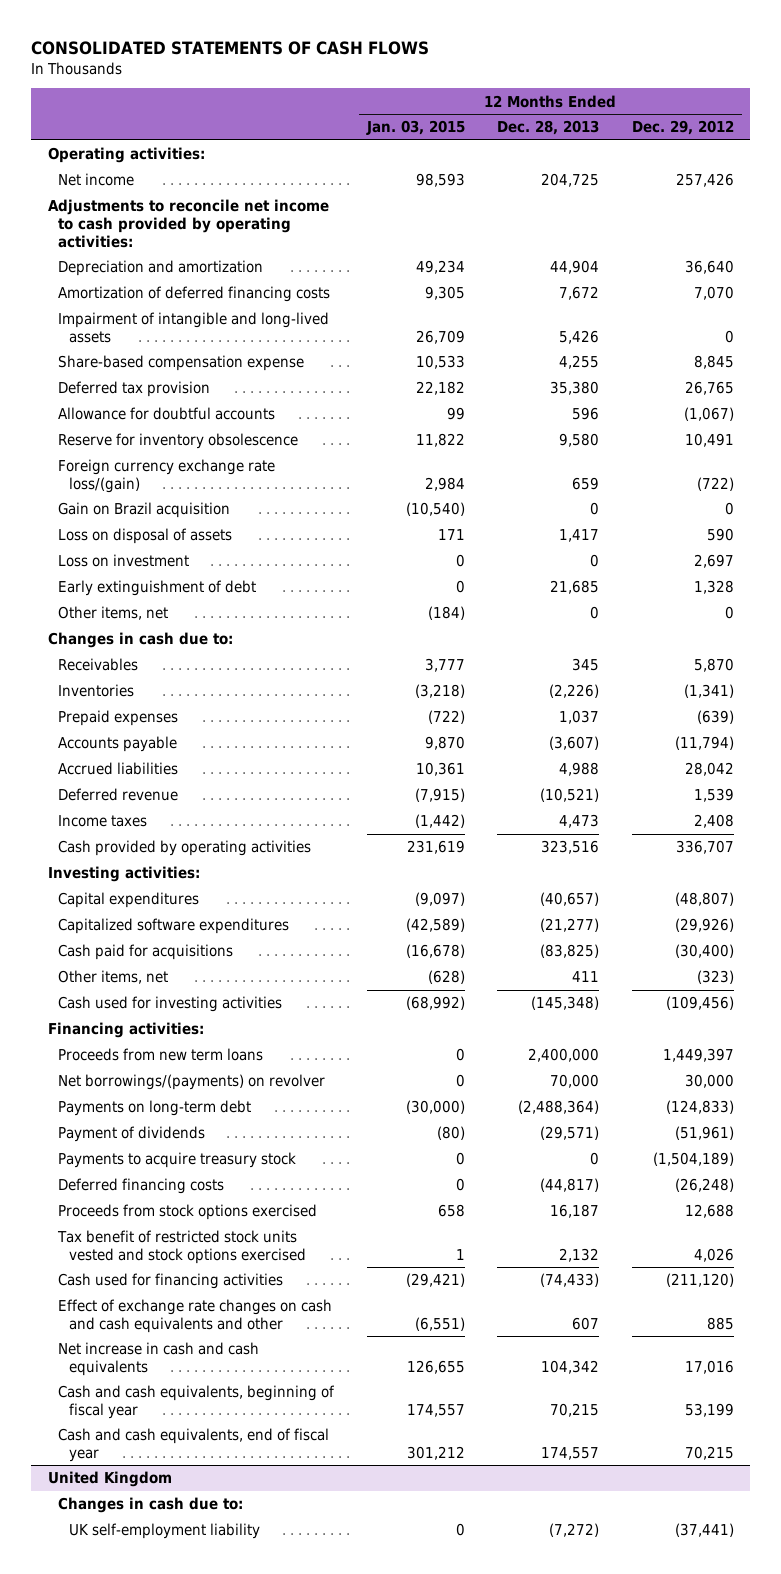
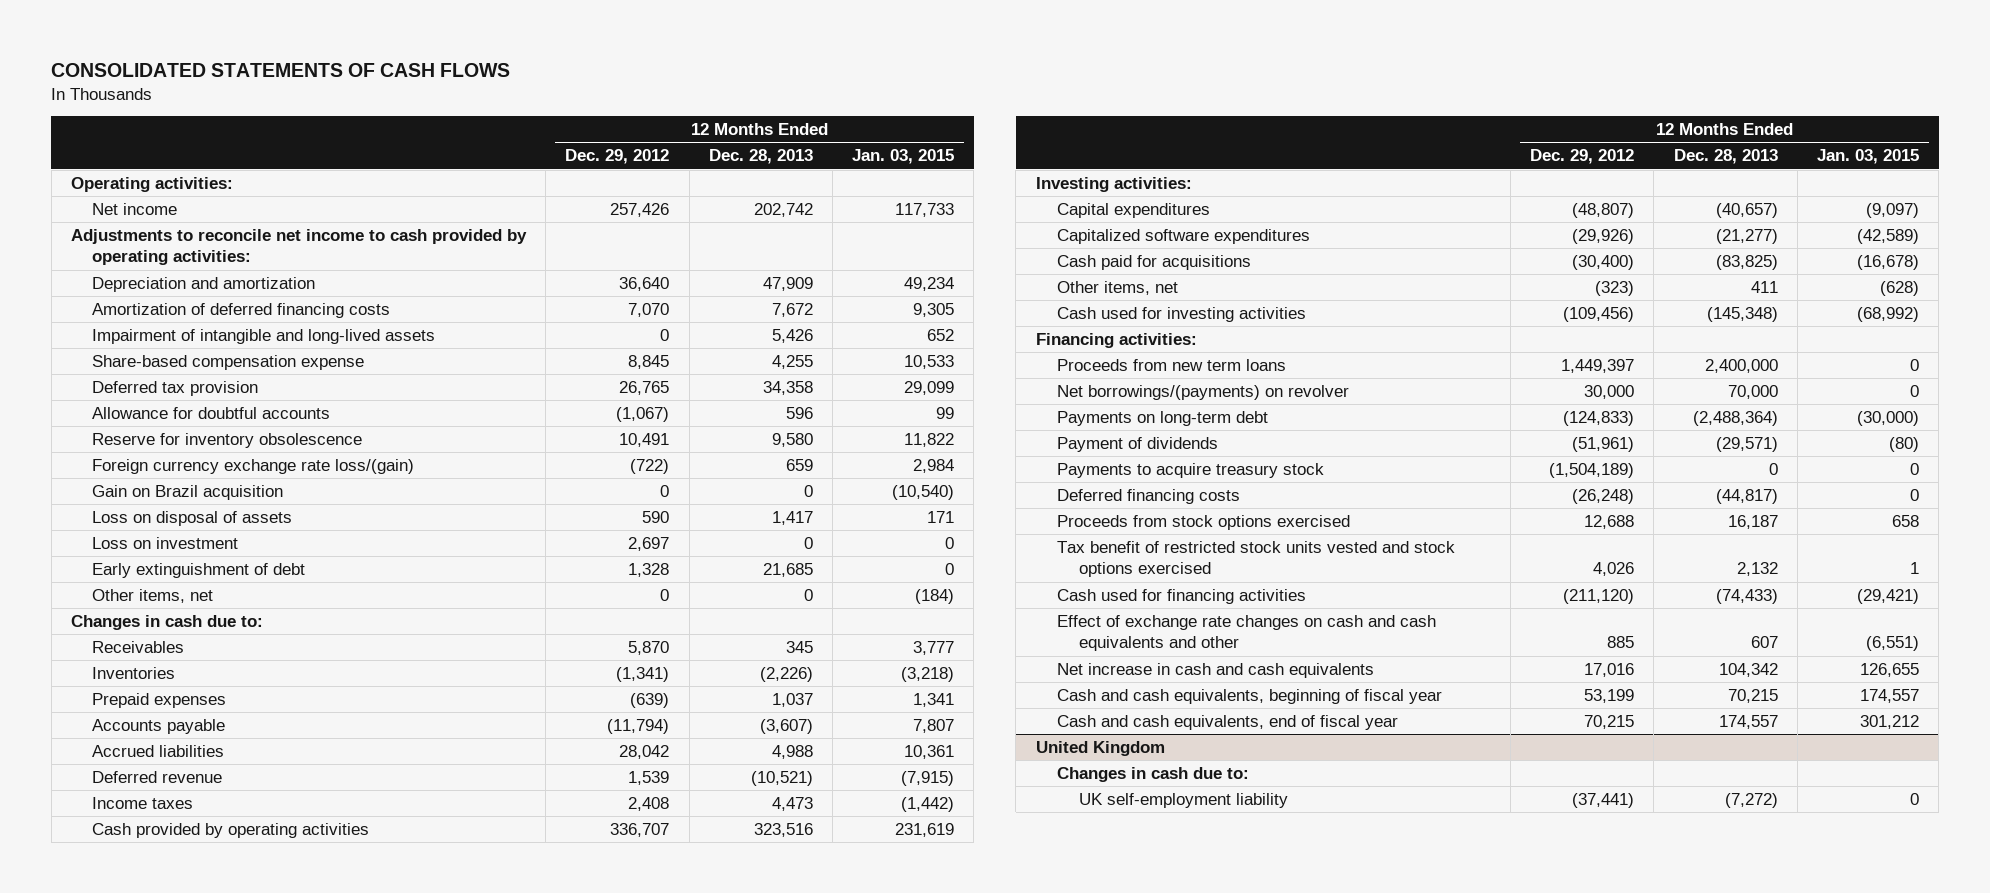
- | 12 Months Ended Jan. 03, 2015 | 12 Months Ended Dec. 28, 2013 | 12 Months Ended Dec. 29, 2012
+ | 12 Months Ended Dec. 29, 2012 | 12 Months Ended Dec. 28, 2013 | 12 Months Ended Jan. 03, 2015
- Net income | 98,593 | 204,725 | 257,426
+ Net income | 257,426 | 202,742 | 117,733
- Depreciation and amortization | 49,234 | 44,904 | 36,640
+ Depreciation and amortization | 36,640 | 47,909 | 49,234
- Impairment of intangible and long-lived assets | 26,709 | 5,426 | 0
+ Impairment of intangible and long-lived assets | 0 | 5,426 | 652
- Deferred tax provision | 22,182 | 35,380 | 26,765
+ Deferred tax provision | 26,765 | 34,358 | 29,099
- Prepaid expenses | (722) | 1,037 | (639)
- Accounts payable | 9,870 | (3,607) | (11,794)
+ Prepaid expenses | (639) | 1,037 | 1,341
+ Accounts payable | (11,794) | (3,607) | 7,807

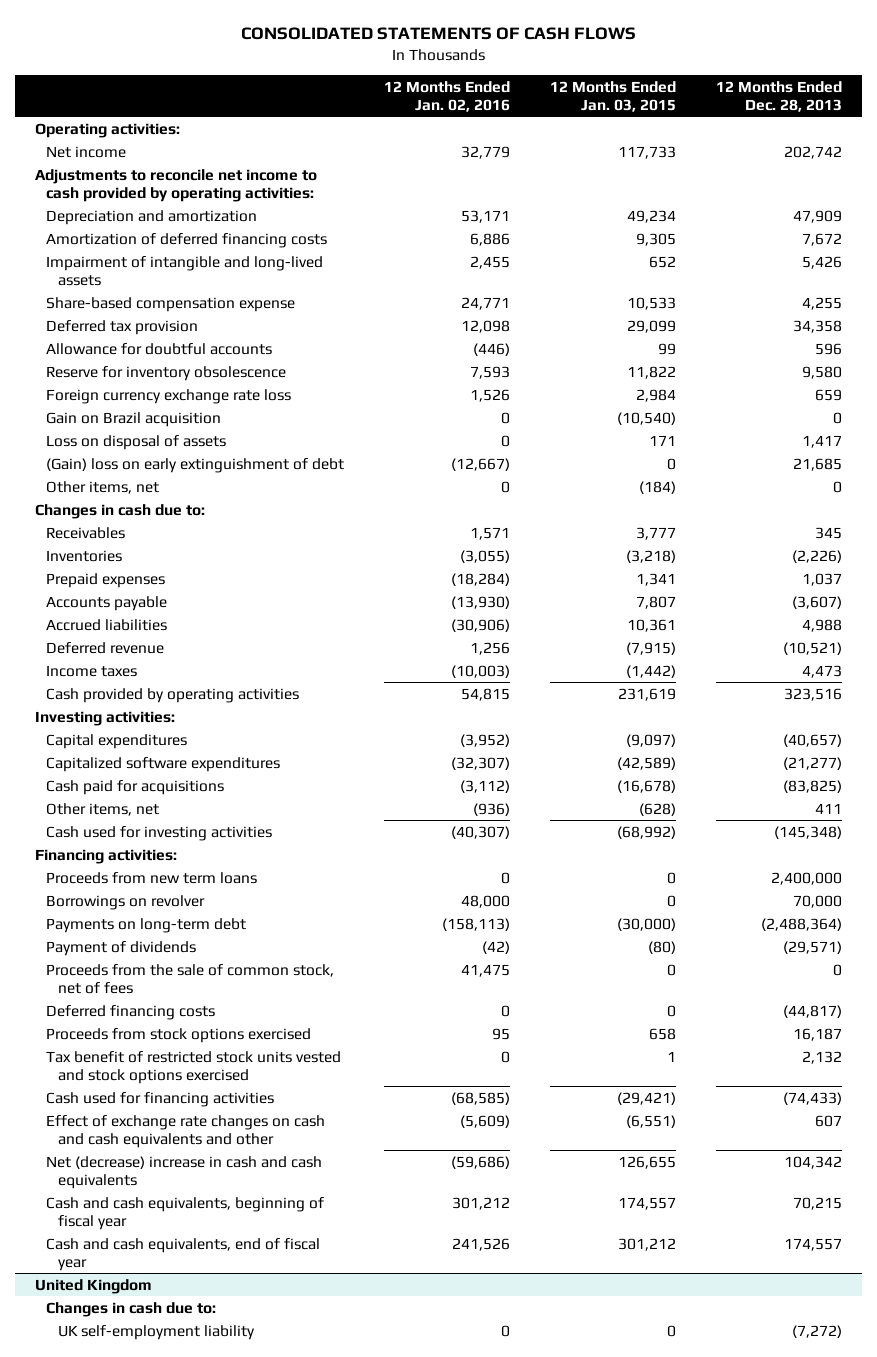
- | 12 Months Ended Dec. 29, 2012 | 12 Months Ended Dec. 28, 2013 | 12 Months Ended Jan. 03, 2015
+ | 12 Months Ended Jan. 02, 2016 | 12 Months Ended Jan. 03, 2015 | 12 Months Ended Dec. 28, 2013
- Foreign currency exchange rate loss/(gain) | (722) | 659 | 2,984
+ Foreign currency exchange rate loss | 1,526 | 2,984 | 659
- Loss on investment | 2,697 | 0 | 0
- Early extinguishment of debt | 1,328 | 21,685 | 0
+ (Gain) loss on early extinguishment of debt | (12,667) | 0 | 21,685
- Net borrowings/(payments) on revolver | 30,000 | 70,000 | 0
+ Borrowings on revolver | 48,000 | 0 | 70,000
- Payments to acquire treasury stock | (1,504,189) | 0 | 0
+ Proceeds from the sale of common stock, net of fees | 41,475 | 0 | 0
- Net increase in cash and cash equivalents | 17,016 | 104,342 | 126,655
+ Net (decrease) increase in cash and cash equivalents | (59,686) | 126,655 | 104,342

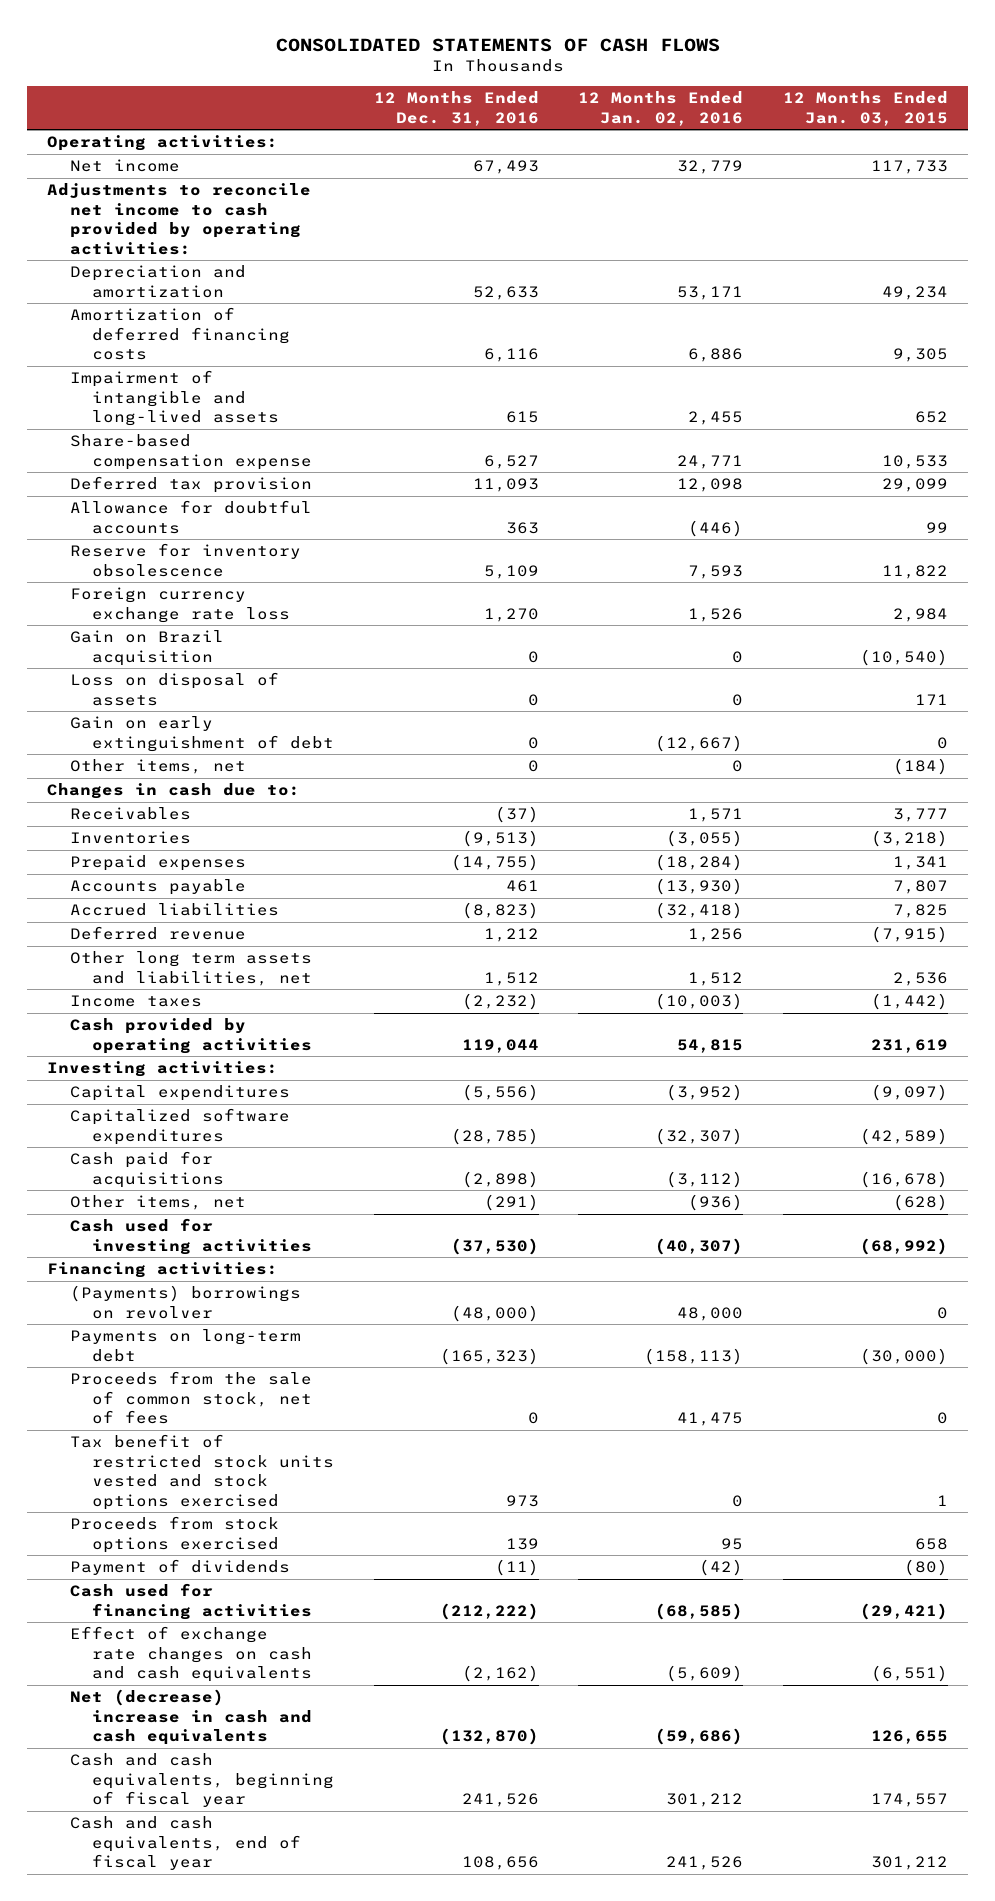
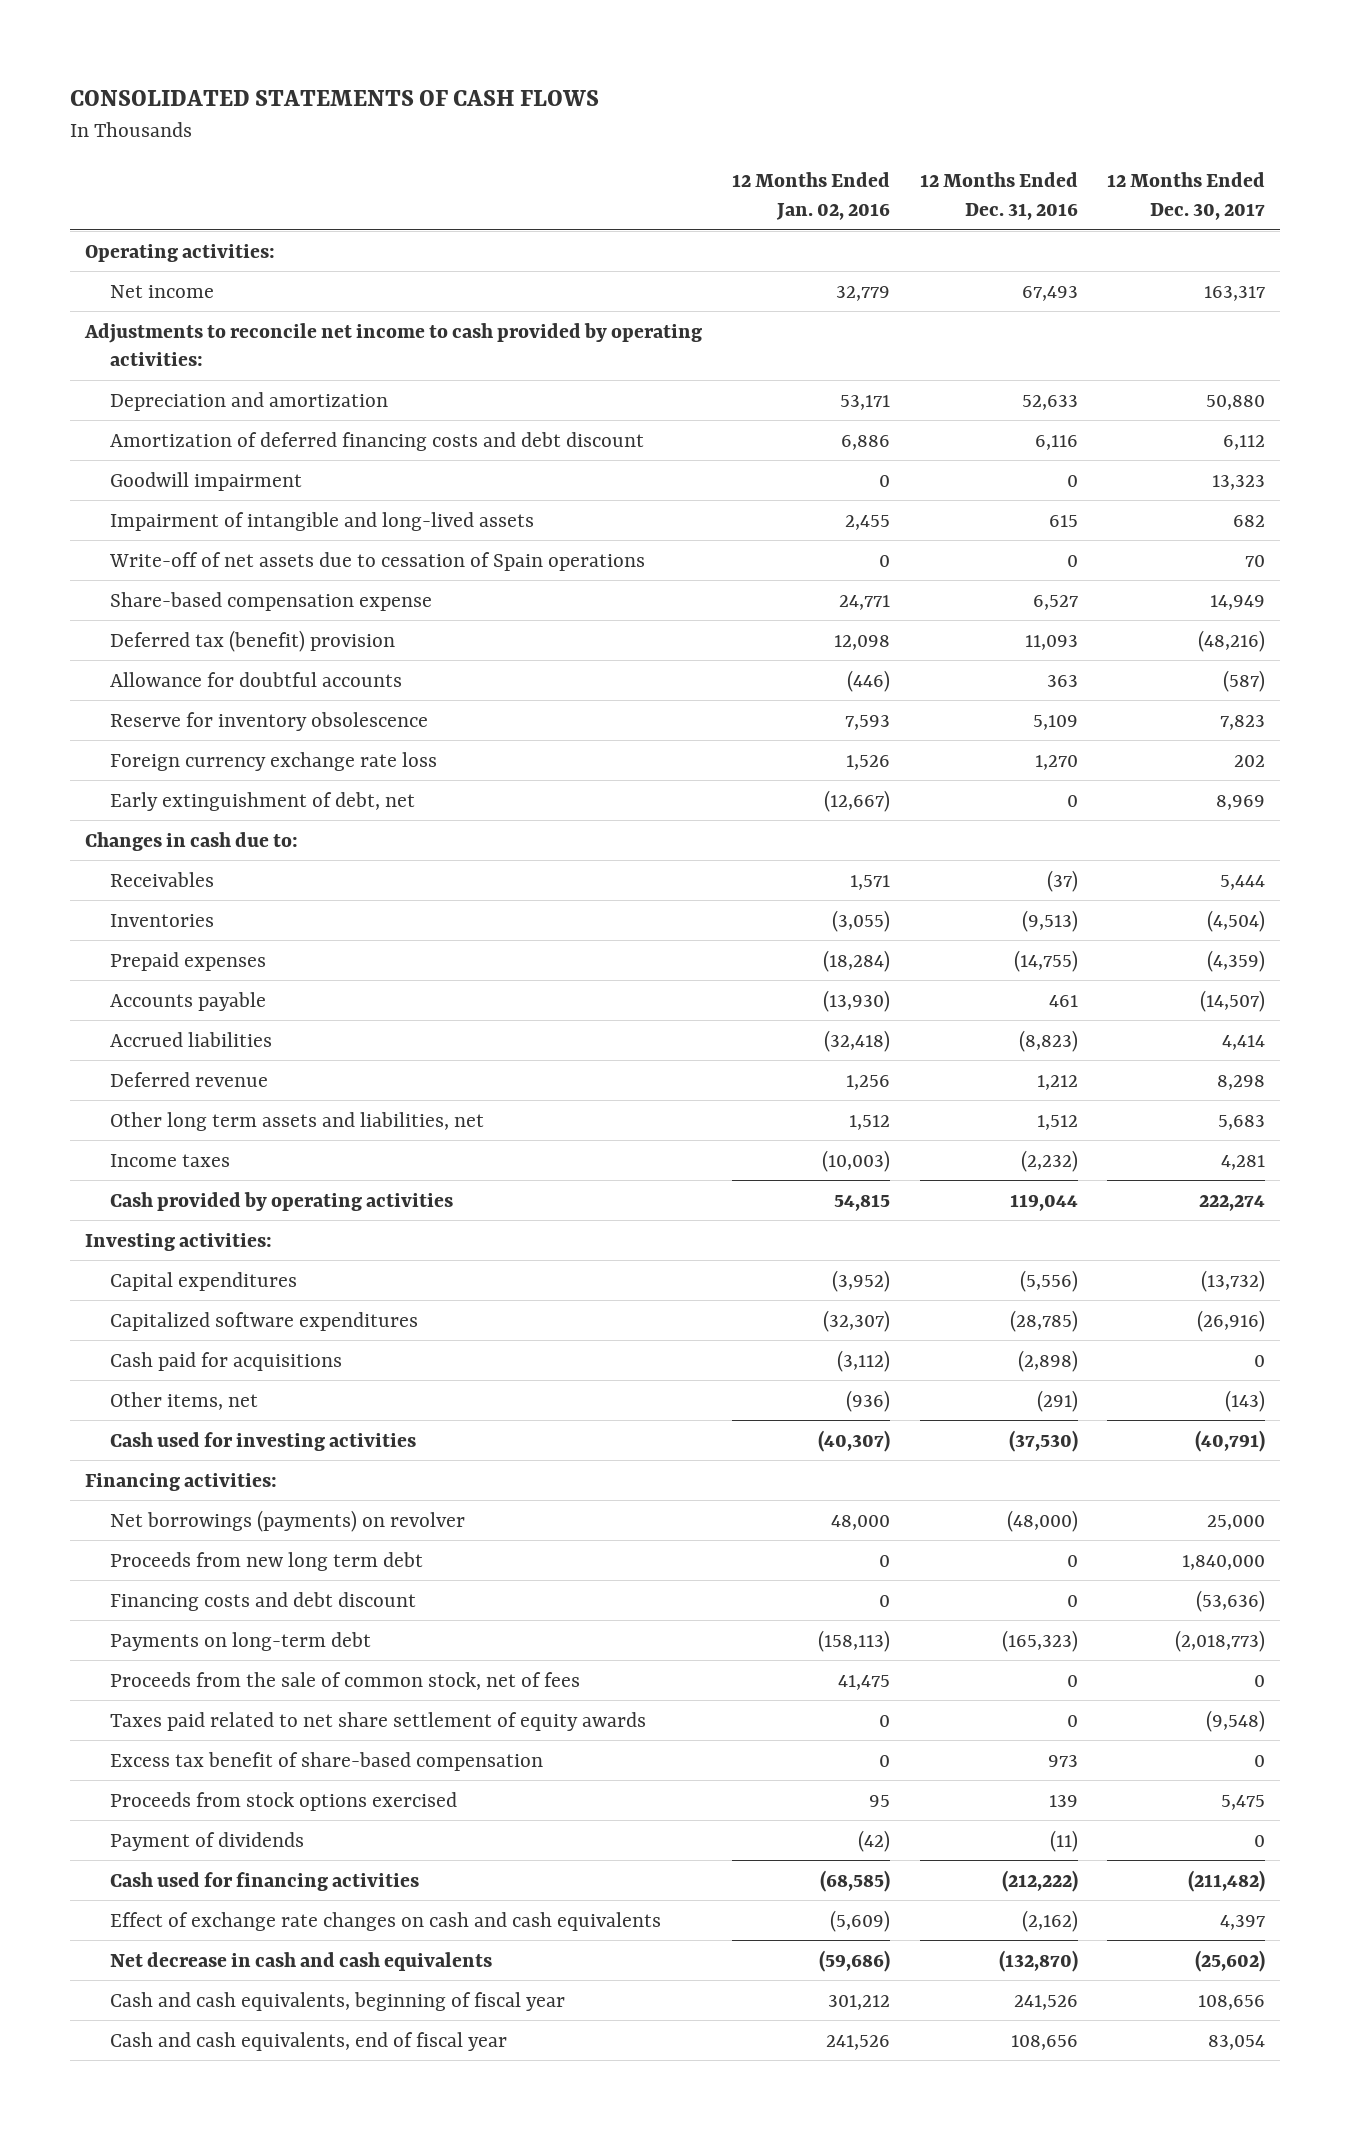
- | 12 Months Ended Dec. 31, 2016 | 12 Months Ended Jan. 02, 2016 | 12 Months Ended Jan. 03, 2015
+ | 12 Months Ended Jan. 02, 2016 | 12 Months Ended Dec. 31, 2016 | 12 Months Ended Dec. 30, 2017
- Amortization of deferred financing costs | 6,116 | 6,886 | 9,305
+ Amortization of deferred financing costs and debt discount | 6,886 | 6,116 | 6,112
+ Goodwill impairment | 0 | 0 | 13,323
+ Write-off of net assets due to cessation of Spain operations | 0 | 0 | 70
- Deferred tax provision | 11,093 | 12,098 | 29,099
+ Deferred tax (benefit) provision | 12,098 | 11,093 | (48,216)
- Gain on Brazil acquisition | 0 | 0 | (10,540)
- Loss on disposal of assets | 0 | 0 | 171
- Gain on early extinguishment of debt | 0 | (12,667) | 0
- Other items, net | 0 | 0 | (184)
+ Early extinguishment of debt, net | (12,667) | 0 | 8,969
- (Payments) borrowings on revolver | (48,000) | 48,000 | 0
+ Net borrowings (payments) on revolver | 48,000 | (48,000) | 25,000
+ Proceeds from new long term debt | 0 | 0 | 1,840,000
+ Financing costs and debt discount | 0 | 0 | (53,636)
- Tax benefit of restricted stock units vested and stock options exercised | 973 | 0 | 1
+ Taxes paid related to net share settlement of equity awards | 0 | 0 | (9,548)
+ Excess tax benefit of share-based compensation | 0 | 973 | 0
- Net (decrease) increase in cash and cash equivalents | (132,870) | (59,686) | 126,655
+ Net decrease in cash and cash equivalents | (59,686) | (132,870) | (25,602)

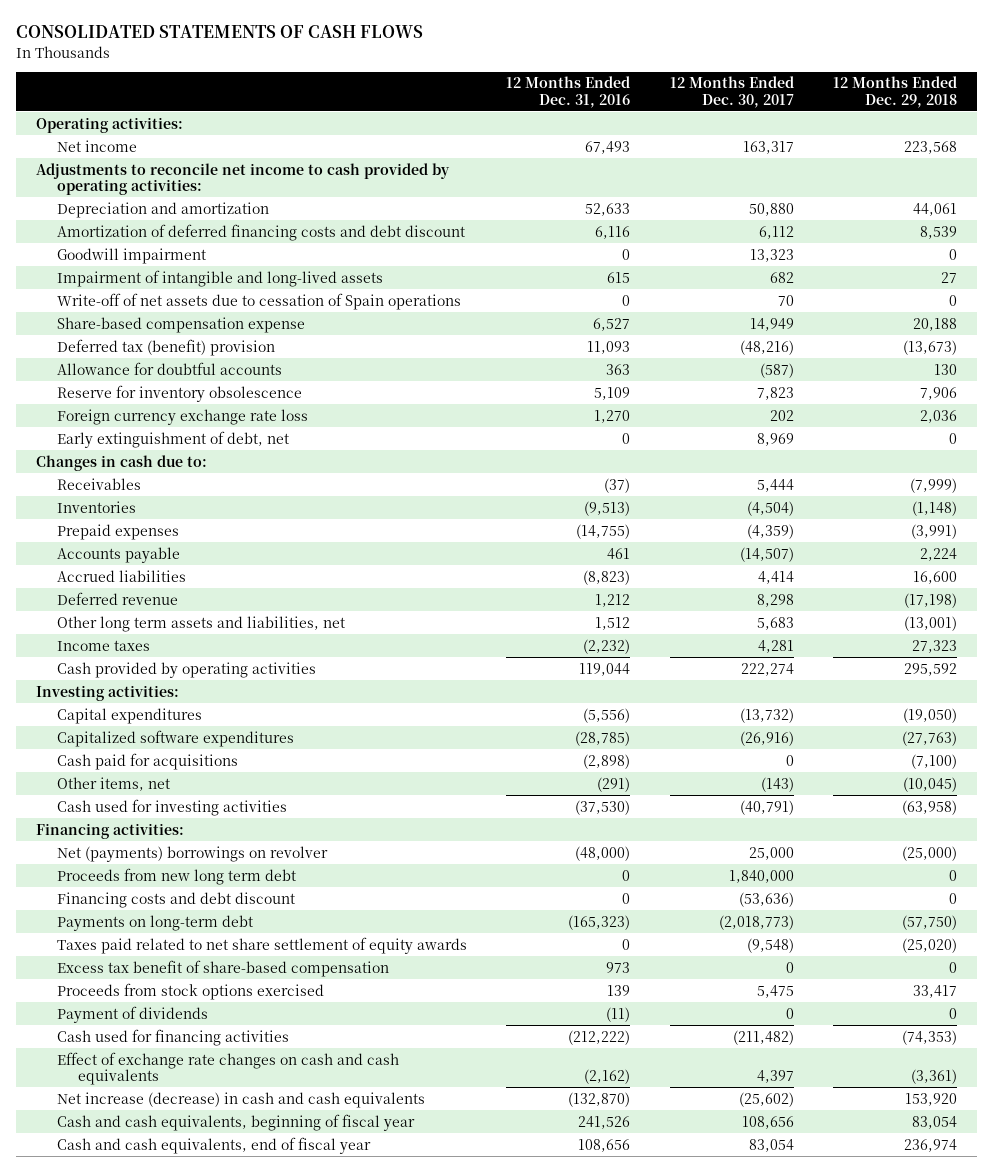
- | 12 Months Ended Jan. 02, 2016 | 12 Months Ended Dec. 31, 2016 | 12 Months Ended Dec. 30, 2017
+ | 12 Months Ended Dec. 31, 2016 | 12 Months Ended Dec. 30, 2017 | 12 Months Ended Dec. 29, 2018
- Net borrowings (payments) on revolver | 48,000 | (48,000) | 25,000
+ Net (payments) borrowings on revolver | (48,000) | 25,000 | (25,000)
- Proceeds from the sale of common stock, net of fees | 41,475 | 0 | 0
- Net decrease in cash and cash equivalents | (59,686) | (132,870) | (25,602)
+ Net increase (decrease) in cash and cash equivalents | (132,870) | (25,602) | 153,920

